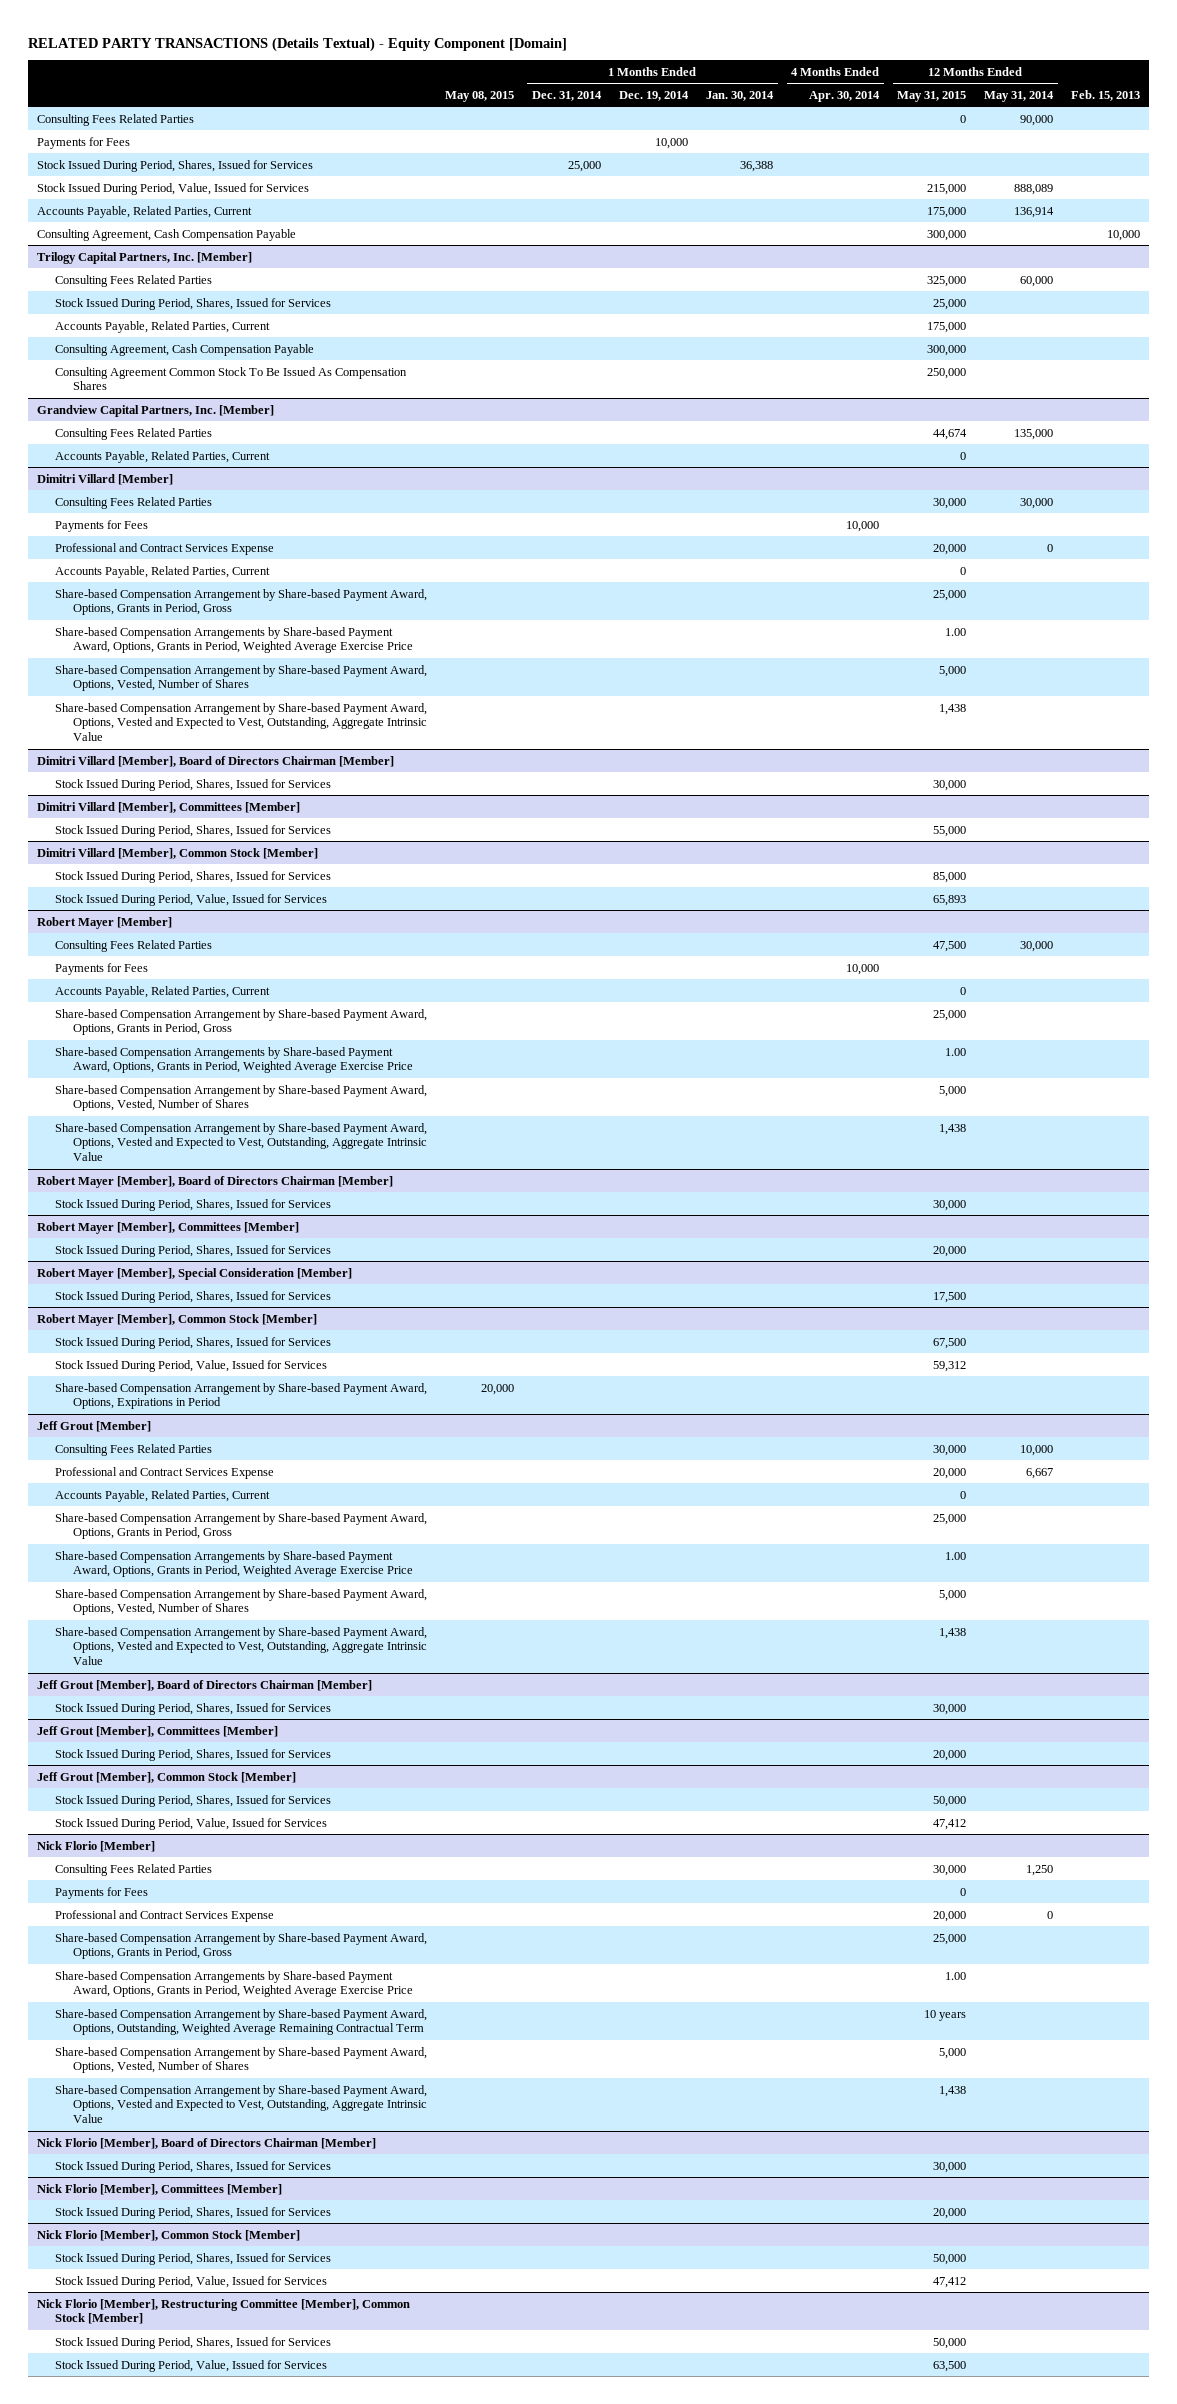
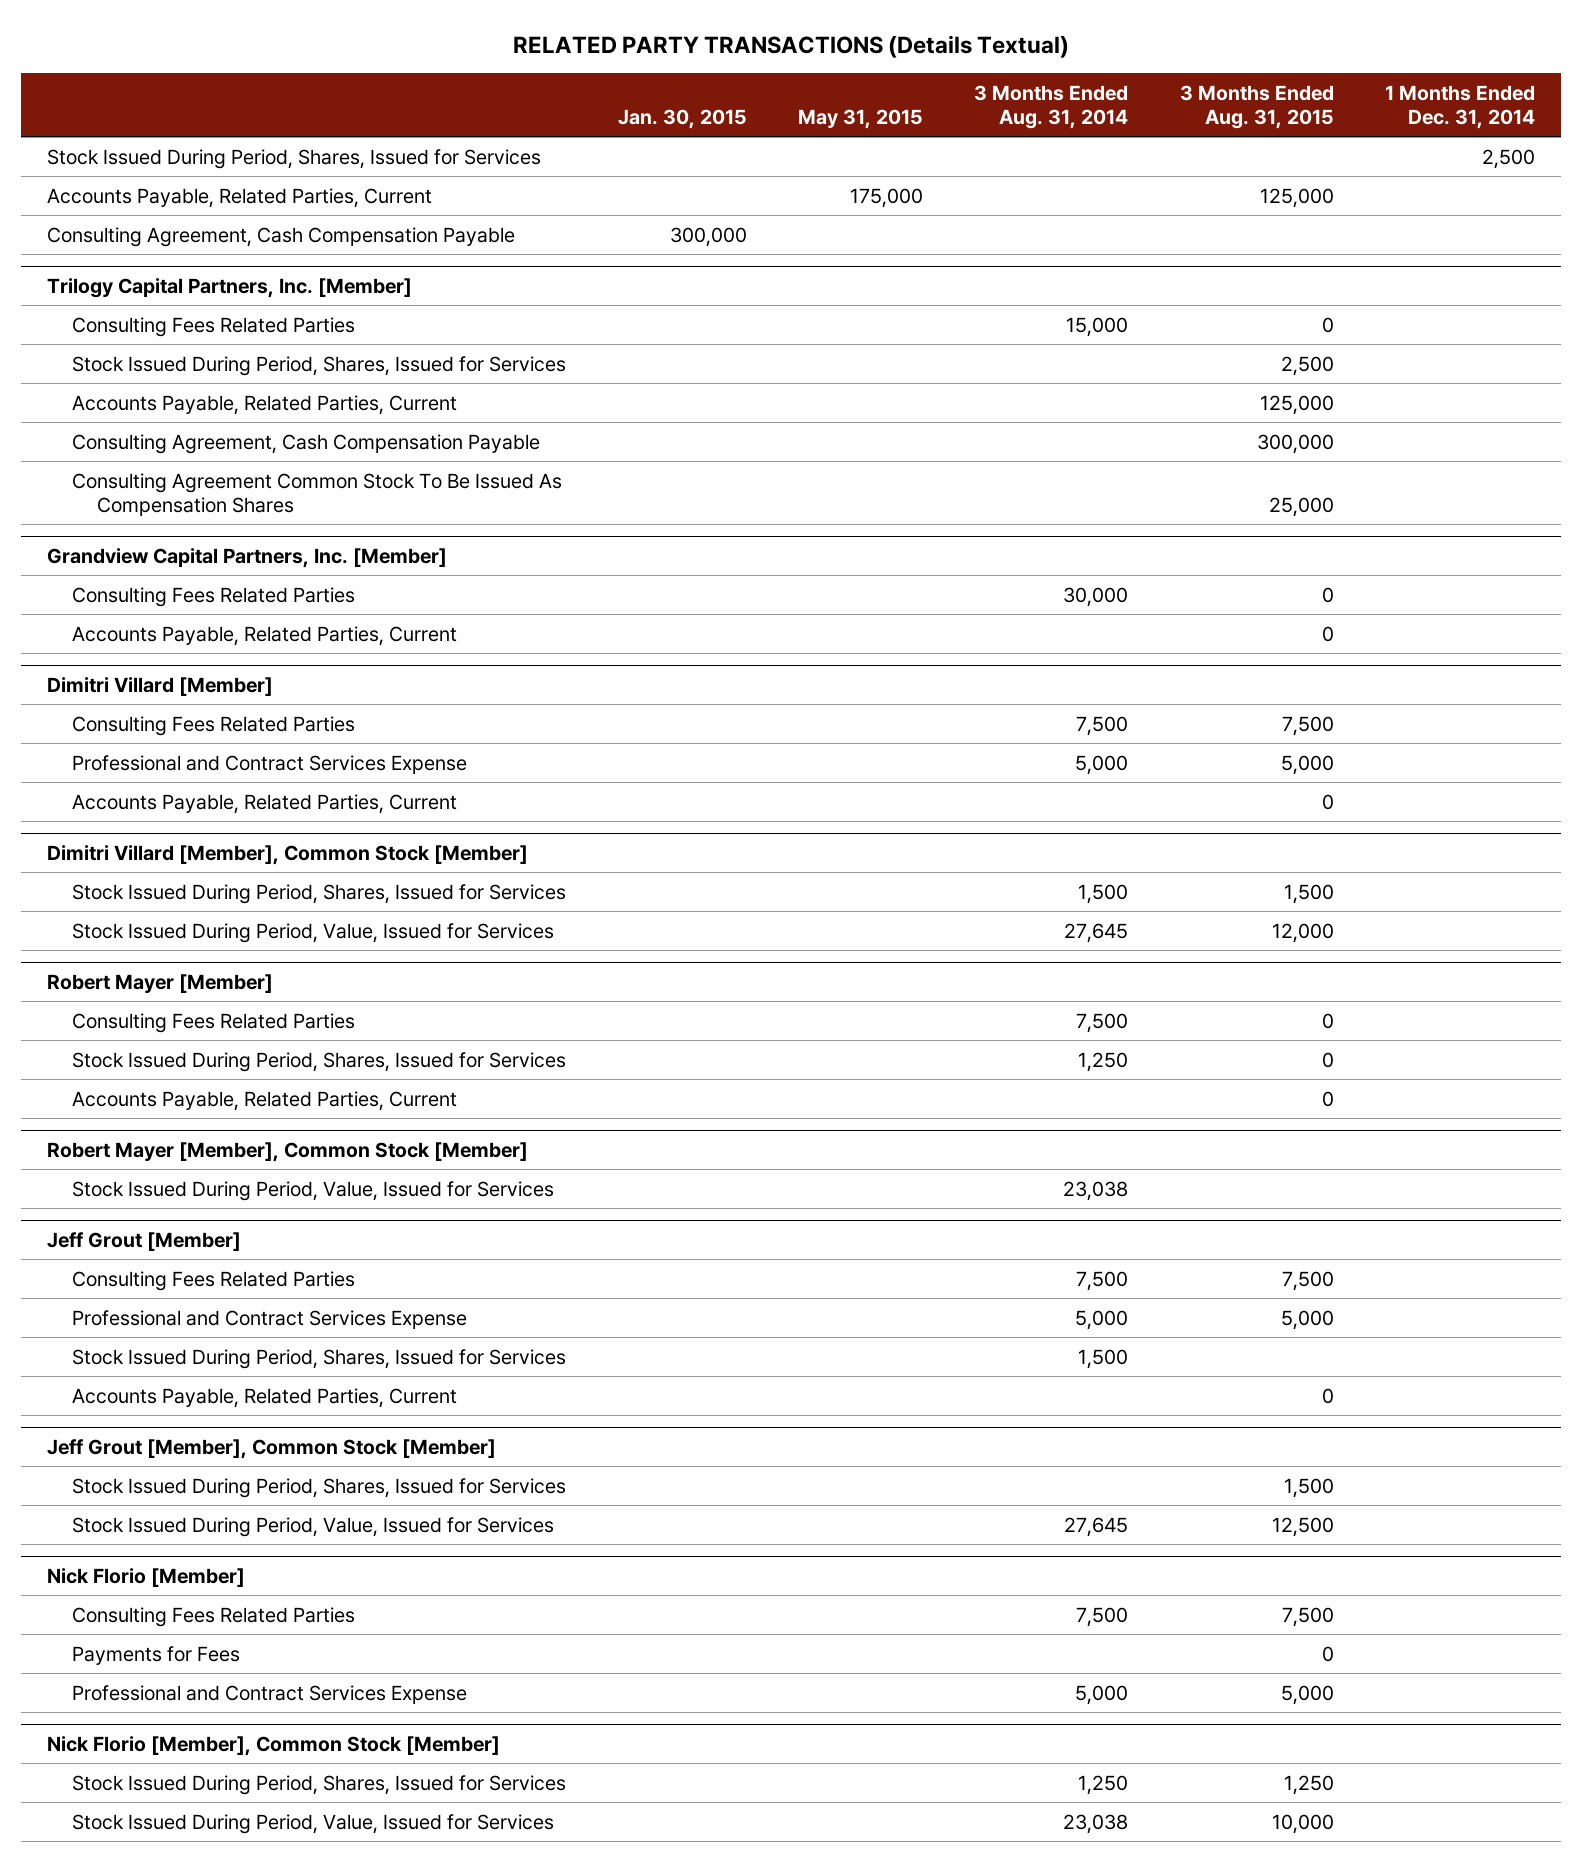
- RELATED PARTY TRANSACTIONS (Details Textual) - Equity Component [Domain]
+ RELATED PARTY TRANSACTIONS (Details Textual)
- | May 08, 2015 | 1 Months Ended Dec. 31, 2014 | 1 Months Ended Dec. 19, 2014 | 1 Months Ended Jan. 30, 2014 | 4 Months Ended Apr. 30, 2014 | 12 Months Ended May 31, 2015 | 12 Months Ended May 31, 2014 | Feb. 15, 2013
+ | Jan. 30, 2015 | May 31, 2015 | 3 Months Ended Aug. 31, 2014 | 3 Months Ended Aug. 31, 2015 | 1 Months Ended Dec. 31, 2014
- Consulting Fees Related Parties | | | | | | 0 | 90,000 |
- Payments for Fees | | | 10,000 | | | | |
- Stock Issued During Period, Shares, Issued for Services | | 25,000 | | 36,388 | | | |
- Stock Issued During Period, Value, Issued for Services | | | | | | 215,000 | 888,089 |
+ Stock Issued During Period, Shares, Issued for Services | | | | | 2,500
@ Dimitri Villard [Member]
- Payments for Fees | | | | | 10,000 | | |
- Share-based Compensation Arrangement by Share-based Payment Award, Options, Grants in Period, Gross | | | | | | 25,000 | |
- Share-based Compensation Arrangements by Share-based Payment Award, Options, Grants in Period, Weighted Average Exercise Price | | | | | | 1.00 | |
- Share-based Compensation Arrangement by Share-based Payment Award, Options, Vested, Number of Shares | | | | | | 5,000 | |
- Share-based Compensation Arrangement by Share-based Payment Award, Options, Vested and Expected to Vest, Outstanding, Aggregate Intrinsic Value | | | | | | 1,438 | |
- Dimitri Villard [Member], Board of Directors Chairman [Member]
- Stock Issued During Period, Shares, Issued for Services | | | | | | 30,000 | |
- Dimitri Villard [Member], Committees [Member]
- Stock Issued During Period, Shares, Issued for Services | | | | | | 55,000 | |
@ Robert Mayer [Member]
- Payments for Fees | | | | | 10,000 | | |
+ Stock Issued During Period, Shares, Issued for Services | | | 1,250 | 0 |
- Share-based Compensation Arrangement by Share-based Payment Award, Options, Grants in Period, Gross | | | | | | 25,000 | |
- Share-based Compensation Arrangements by Share-based Payment Award, Options, Grants in Period, Weighted Average Exercise Price | | | | | | 1.00 | |
- Share-based Compensation Arrangement by Share-based Payment Award, Options, Vested, Number of Shares | | | | | | 5,000 | |
- Share-based Compensation Arrangement by Share-based Payment Award, Options, Vested and Expected to Vest, Outstanding, Aggregate Intrinsic Value | | | | | | 1,438 | |
- Robert Mayer [Member], Board of Directors Chairman [Member]
- Stock Issued During Period, Shares, Issued for Services | | | | | | 30,000 | |
- Robert Mayer [Member], Committees [Member]
- Stock Issued During Period, Shares, Issued for Services | | | | | | 20,000 | |
- Robert Mayer [Member], Special Consideration [Member]
- Stock Issued During Period, Shares, Issued for Services | | | | | | 17,500 | |
@ Robert Mayer [Member], Common Stock [Member]
- Stock Issued During Period, Shares, Issued for Services | | | | | | 67,500 | |
- Share-based Compensation Arrangement by Share-based Payment Award, Options, Expirations in Period | 20,000 | | | | | | |
@ Jeff Grout [Member]
+ Stock Issued During Period, Shares, Issued for Services | | | 1,500 | |
- Share-based Compensation Arrangement by Share-based Payment Award, Options, Grants in Period, Gross | | | | | | 25,000 | |
- Share-based Compensation Arrangements by Share-based Payment Award, Options, Grants in Period, Weighted Average Exercise Price | | | | | | 1.00 | |
- Share-based Compensation Arrangement by Share-based Payment Award, Options, Vested, Number of Shares | | | | | | 5,000 | |
- Share-based Compensation Arrangement by Share-based Payment Award, Options, Vested and Expected to Vest, Outstanding, Aggregate Intrinsic Value | | | | | | 1,438 | |
- Jeff Grout [Member], Board of Directors Chairman [Member]
- Stock Issued During Period, Shares, Issued for Services | | | | | | 30,000 | |
- Jeff Grout [Member], Committees [Member]
- Stock Issued During Period, Shares, Issued for Services | | | | | | 20,000 | |
@ Nick Florio [Member]
- Share-based Compensation Arrangement by Share-based Payment Award, Options, Grants in Period, Gross | | | | | | 25,000 | |
- Share-based Compensation Arrangements by Share-based Payment Award, Options, Grants in Period, Weighted Average Exercise Price | | | | | | 1.00 | |
- Share-based Compensation Arrangement by Share-based Payment Award, Options, Outstanding, Weighted Average Remaining Contractual Term | | | | | | 10 years | |
- Share-based Compensation Arrangement by Share-based Payment Award, Options, Vested, Number of Shares | | | | | | 5,000 | |
- Share-based Compensation Arrangement by Share-based Payment Award, Options, Vested and Expected to Vest, Outstanding, Aggregate Intrinsic Value | | | | | | 1,438 | |
- Nick Florio [Member], Board of Directors Chairman [Member]
- Stock Issued During Period, Shares, Issued for Services | | | | | | 30,000 | |
- Nick Florio [Member], Committees [Member]
- Stock Issued During Period, Shares, Issued for Services | | | | | | 20,000 | |
- Nick Florio [Member], Restructuring Committee [Member], Common Stock [Member]
- Stock Issued During Period, Shares, Issued for Services | | | | | | 50,000 | |
- Stock Issued During Period, Value, Issued for Services | | | | | | 63,500 | |

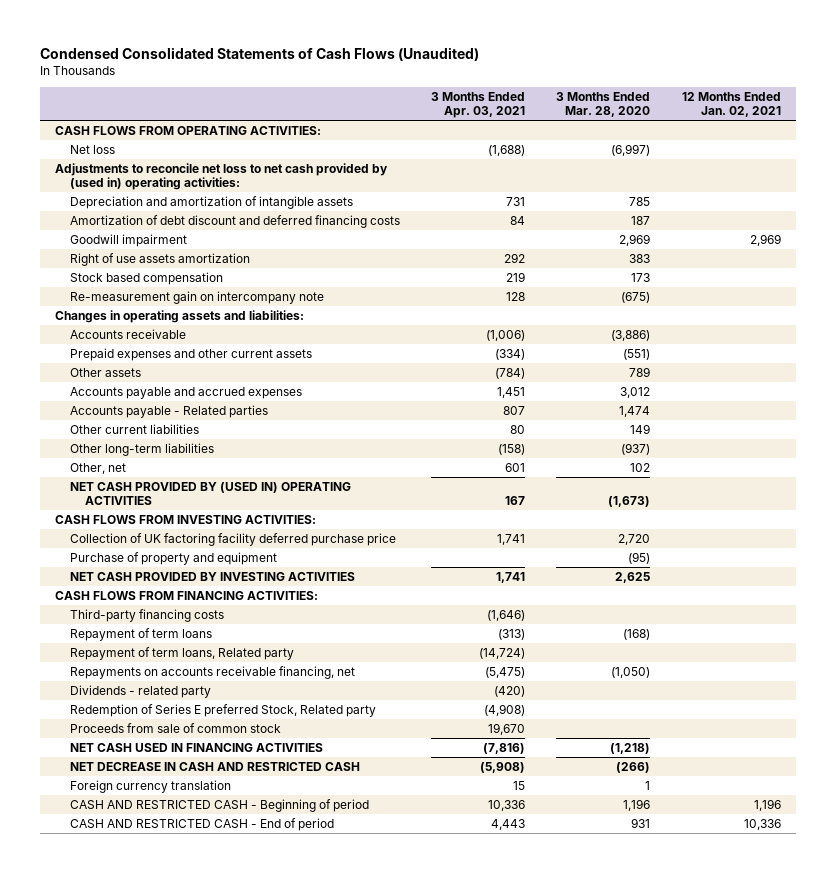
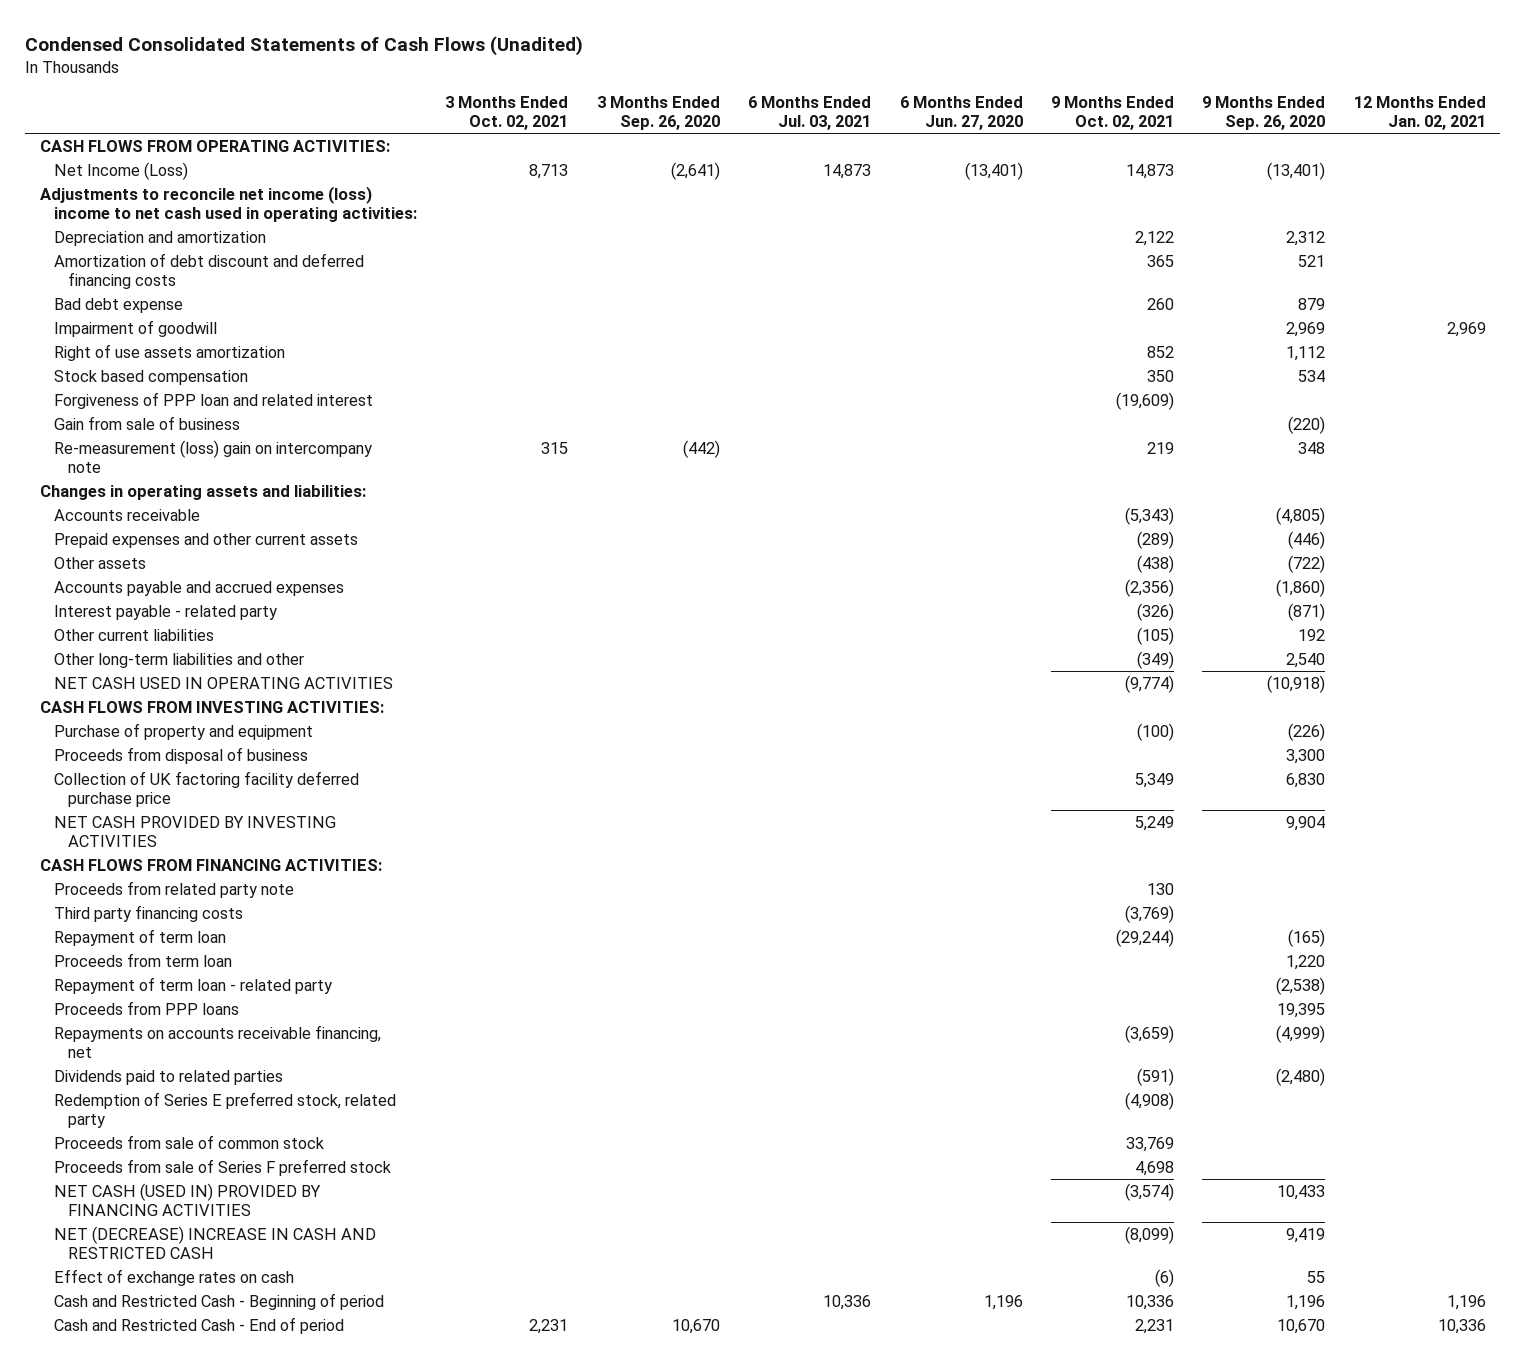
- Condensed Consolidated Statements of Cash Flows (Unaudited)
+ Condensed Consolidated Statements of Cash Flows (Unadited)
- | 3 Months Ended Apr. 03, 2021 | 3 Months Ended Mar. 28, 2020 | 12 Months Ended Jan. 02, 2021
+ | 3 Months Ended Oct. 02, 2021 | 3 Months Ended Sep. 26, 2020 | 6 Months Ended Jul. 03, 2021 | 6 Months Ended Jun. 27, 2020 | 9 Months Ended Oct. 02, 2021 | 9 Months Ended Sep. 26, 2020 | 12 Months Ended Jan. 02, 2021
- Net loss | (1,688) | (6,997) |
- Adjustments to reconcile net loss to net cash provided by (used in) operating activities:
- Depreciation and amortization of intangible assets | 731 | 785 |
+ Net Income (Loss) | 8,713 | (2,641) | 14,873 | (13,401) | 14,873 | (13,401) |
+ Adjustments to reconcile net income (loss) income to net cash used in operating activities:
+ Depreciation and amortization | | | | | 2,122 | 2,312 |
- Goodwill impairment | | 2,969 | 2,969
+ Bad debt expense | | | | | 260 | 879 |
+ Impairment of goodwill | | | | | | 2,969 | 2,969
- Re-measurement gain on intercompany note | 128 | (675) |
+ Forgiveness of PPP loan and related interest | | | | | (19,609) | |
+ Gain from sale of business | | | | | | (220) |
+ Re-measurement (loss) gain on intercompany note | 315 | (442) | | | 219 | 348 |
- Accounts payable - Related parties | 807 | 1,474 |
+ Interest payable - related party | | | | | (326) | (871) |
- Other long-term liabilities | (158) | (937) |
- Other, net | 601 | 102 |
- NET CASH PROVIDED BY (USED IN) OPERATING ACTIVITIES | 167 | (1,673) |
+ Other long-term liabilities and other | | | | | (349) | 2,540 |
+ NET CASH USED IN OPERATING ACTIVITIES | | | | | (9,774) | (10,918) |
+ Proceeds from disposal of business | | | | | | 3,300 |
moved down: Collection of UK factoring facility deferred purchase price | | | | | 5,349 | 6,830 |
- Third-party financing costs | (1,646) | |
- Repayment of term loans | (313) | (168) |
- Repayment of term loans, Related party | (14,724) | |
+ Proceeds from related party note | | | | | 130 | |
+ Third party financing costs | | | | | (3,769) | |
+ Repayment of term loan | | | | | (29,244) | (165) |
+ Proceeds from term loan | | | | | | 1,220 |
+ Repayment of term loan - related party | | | | | | (2,538) |
+ Proceeds from PPP loans | | | | | | 19,395 |
- Dividends - related party | (420) | |
- Redemption of Series E preferred Stock, Related party | (4,908) | |
+ Dividends paid to related parties | | | | | (591) | (2,480) |
+ Redemption of Series E preferred stock, related party | | | | | (4,908) | |
- NET CASH USED IN FINANCING ACTIVITIES | (7,816) | (1,218) |
- NET DECREASE IN CASH AND RESTRICTED CASH | (5,908) | (266) |
- Foreign currency translation | 15 | 1 |
- CASH AND RESTRICTED CASH - Beginning of period | 10,336 | 1,196 | 1,196
- CASH AND RESTRICTED CASH - End of period | 4,443 | 931 | 10,336
+ Proceeds from sale of Series F preferred stock | | | | | 4,698 | |
+ NET CASH (USED IN) PROVIDED BY FINANCING ACTIVITIES | | | | | (3,574) | 10,433 |
+ NET (DECREASE) INCREASE IN CASH AND RESTRICTED CASH | | | | | (8,099) | 9,419 |
+ Effect of exchange rates on cash | | | | | (6) | 55 |
+ Cash and Restricted Cash - Beginning of period | | | 10,336 | 1,196 | 10,336 | 1,196 | 1,196
+ Cash and Restricted Cash - End of period | 2,231 | 10,670 | | | 2,231 | 10,670 | 10,336

